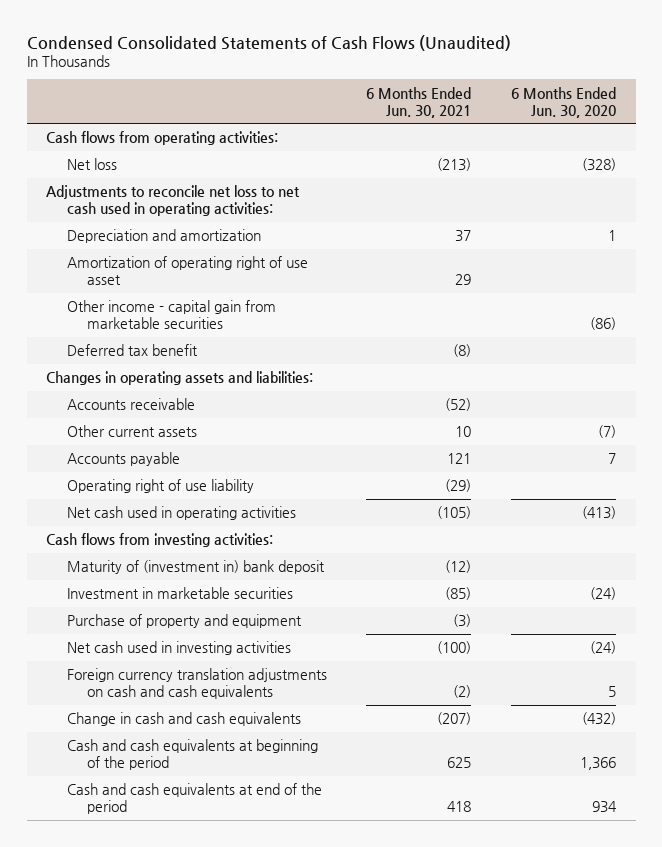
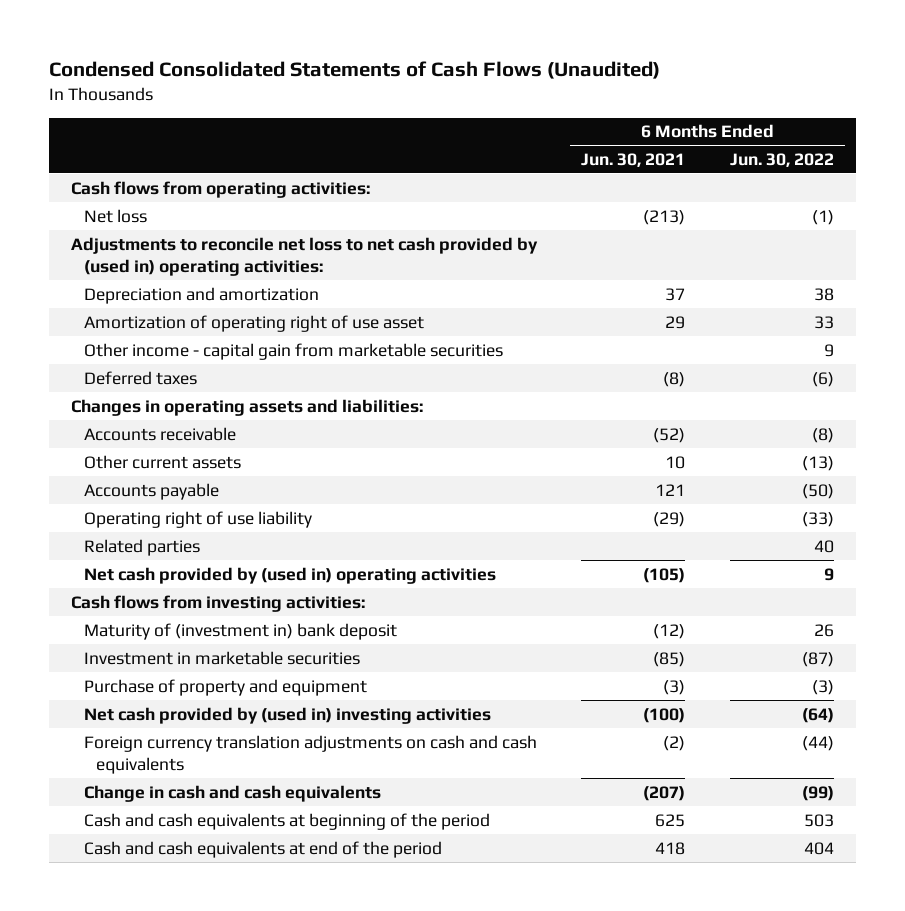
- | 6 Months Ended Jun. 30, 2021 | 6 Months Ended Jun. 30, 2020
+ | 6 Months Ended Jun. 30, 2021 | 6 Months Ended Jun. 30, 2022
- Adjustments to reconcile net loss to net cash used in operating activities:
+ Adjustments to reconcile net loss to net cash provided by (used in) operating activities:
- Deferred tax benefit | (8) |
+ Deferred taxes | (8) | (6)
- Net cash used in operating activities | (105) | (413)
+ Related parties | | 40
+ Net cash provided by (used in) operating activities | (105) | 9
- Net cash used in investing activities | (100) | (24)
+ Net cash provided by (used in) investing activities | (100) | (64)

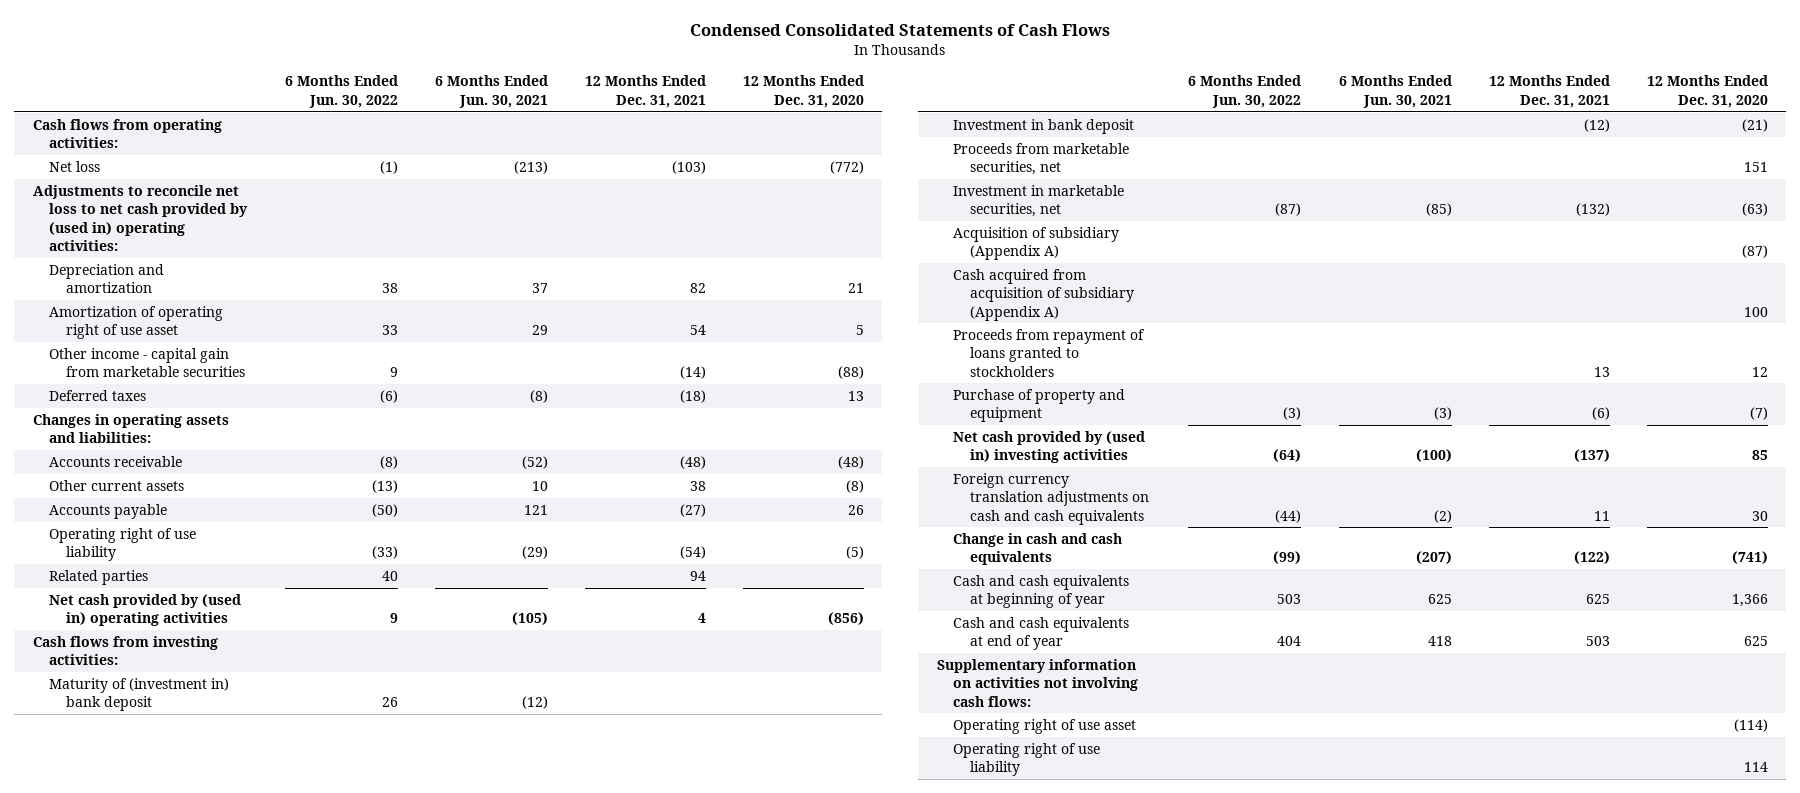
- Condensed Consolidated Statements of Cash Flows (Unaudited)
+ Condensed Consolidated Statements of Cash Flows
- | 6 Months Ended Jun. 30, 2021 | 6 Months Ended Jun. 30, 2022
+ | 6 Months Ended Jun. 30, 2022 | 6 Months Ended Jun. 30, 2021 | 12 Months Ended Dec. 31, 2021 | 12 Months Ended Dec. 31, 2020
- Investment in marketable securities | (85) | (87)
+ Investment in bank deposit | | | (12) | (21)
+ Proceeds from marketable securities, net | | | | 151
+ Investment in marketable securities, net | (87) | (85) | (132) | (63)
+ Acquisition of subsidiary (Appendix A) | | | | (87)
+ Cash acquired from acquisition of subsidiary (Appendix A) | | | | 100
+ Proceeds from repayment of loans granted to stockholders | | | 13 | 12
- Cash and cash equivalents at beginning of the period | 625 | 503
- Cash and cash equivalents at end of the period | 418 | 404
+ Cash and cash equivalents at beginning of year | 503 | 625 | 625 | 1,366
+ Cash and cash equivalents at end of year | 404 | 418 | 503 | 625
+ Supplementary information on activities not involving cash flows:
+ Operating right of use asset | | | | (114)
+ Operating right of use liability | | | | 114

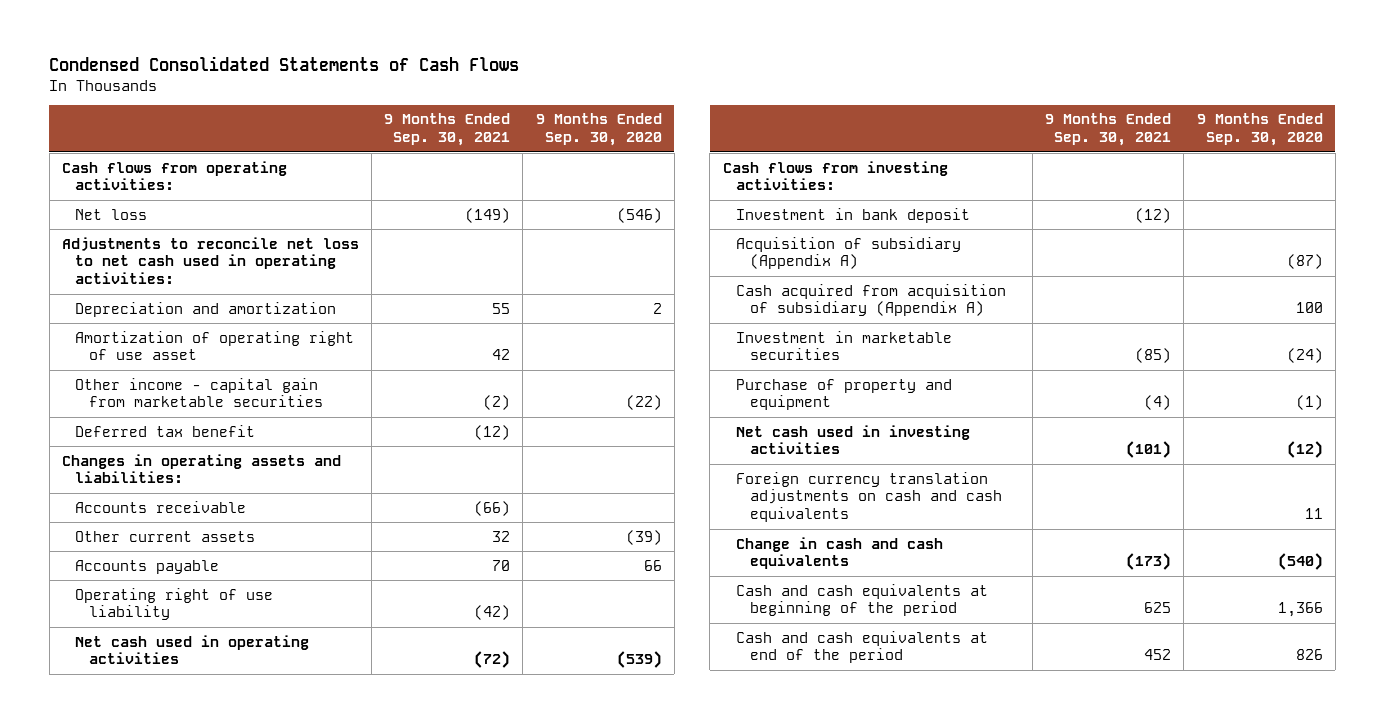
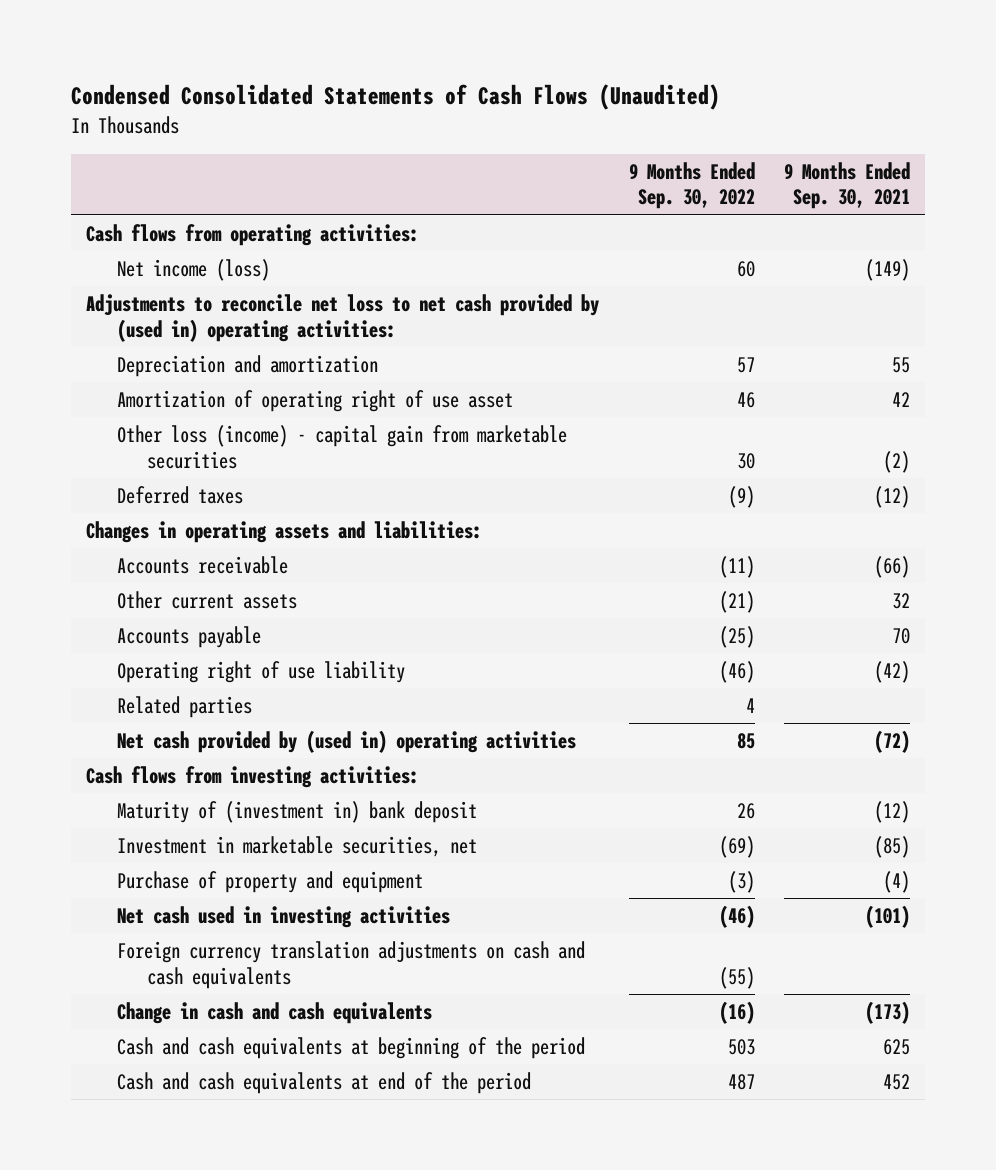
- Condensed Consolidated Statements of Cash Flows
+ Condensed Consolidated Statements of Cash Flows (Unaudited)
- | 9 Months Ended Sep. 30, 2021 | 9 Months Ended Sep. 30, 2020
+ | 9 Months Ended Sep. 30, 2022 | 9 Months Ended Sep. 30, 2021
- Net loss | (149) | (546)
- Adjustments to reconcile net loss to net cash used in operating activities:
+ Net income (loss) | 60 | (149)
+ Adjustments to reconcile net loss to net cash provided by (used in) operating activities:
- Other income - capital gain from marketable securities | (2) | (22)
- Deferred tax benefit | (12) |
+ Other loss (income) - capital gain from marketable securities | 30 | (2)
+ Deferred taxes | (9) | (12)
- Net cash used in operating activities | (72) | (539)
+ Related parties | 4 |
+ Net cash provided by (used in) operating activities | 85 | (72)
- Investment in bank deposit | (12) |
- Acquisition of subsidiary (Appendix A) | | (87)
- Cash acquired from acquisition of subsidiary (Appendix A) | | 100
- Investment in marketable securities | (85) | (24)
+ Maturity of (investment in) bank deposit | 26 | (12)
+ Investment in marketable securities, net | (69) | (85)

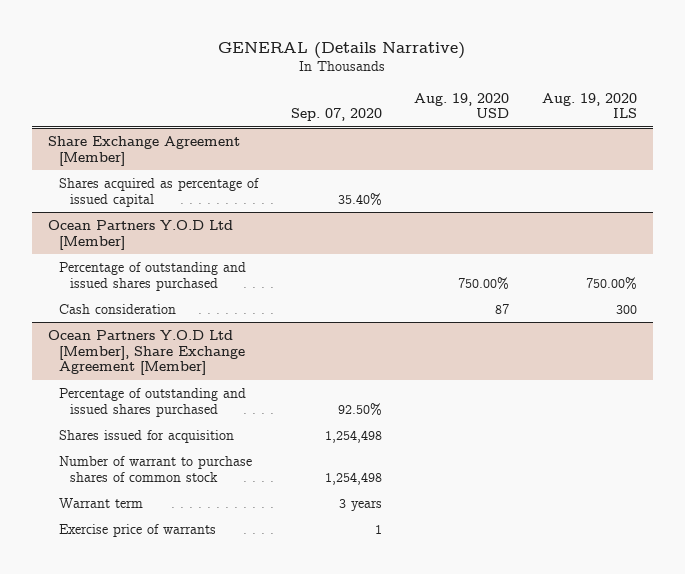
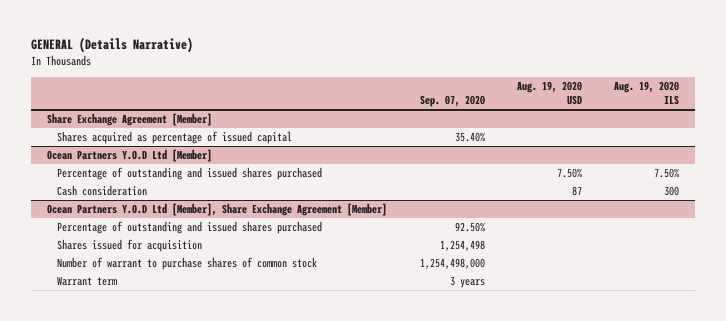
@ Ocean Partners Y.O.D Ltd [Member]
- Percentage of outstanding and issued shares purchased | | 750.00% | 750.00%
+ Percentage of outstanding and issued shares purchased | | 7.50% | 7.50%
@ Ocean Partners Y.O.D Ltd [Member], Share Exchange Agreement [Member]
- Number of warrant to purchase shares of common stock | 1,254,498 | |
+ Number of warrant to purchase shares of common stock | 1,254,498,000 | |
- Exercise price of warrants | 1 | |

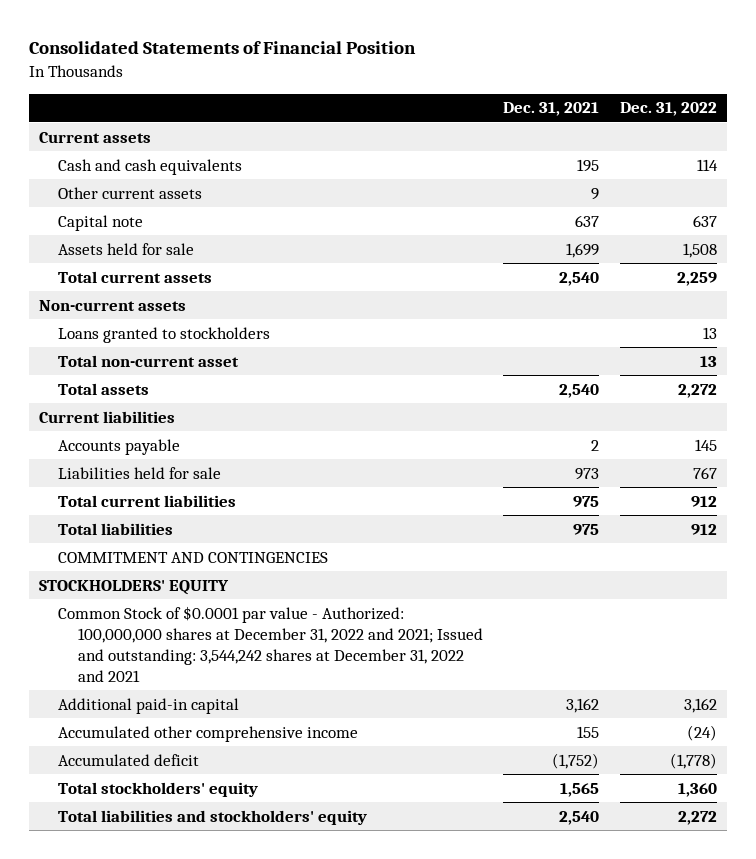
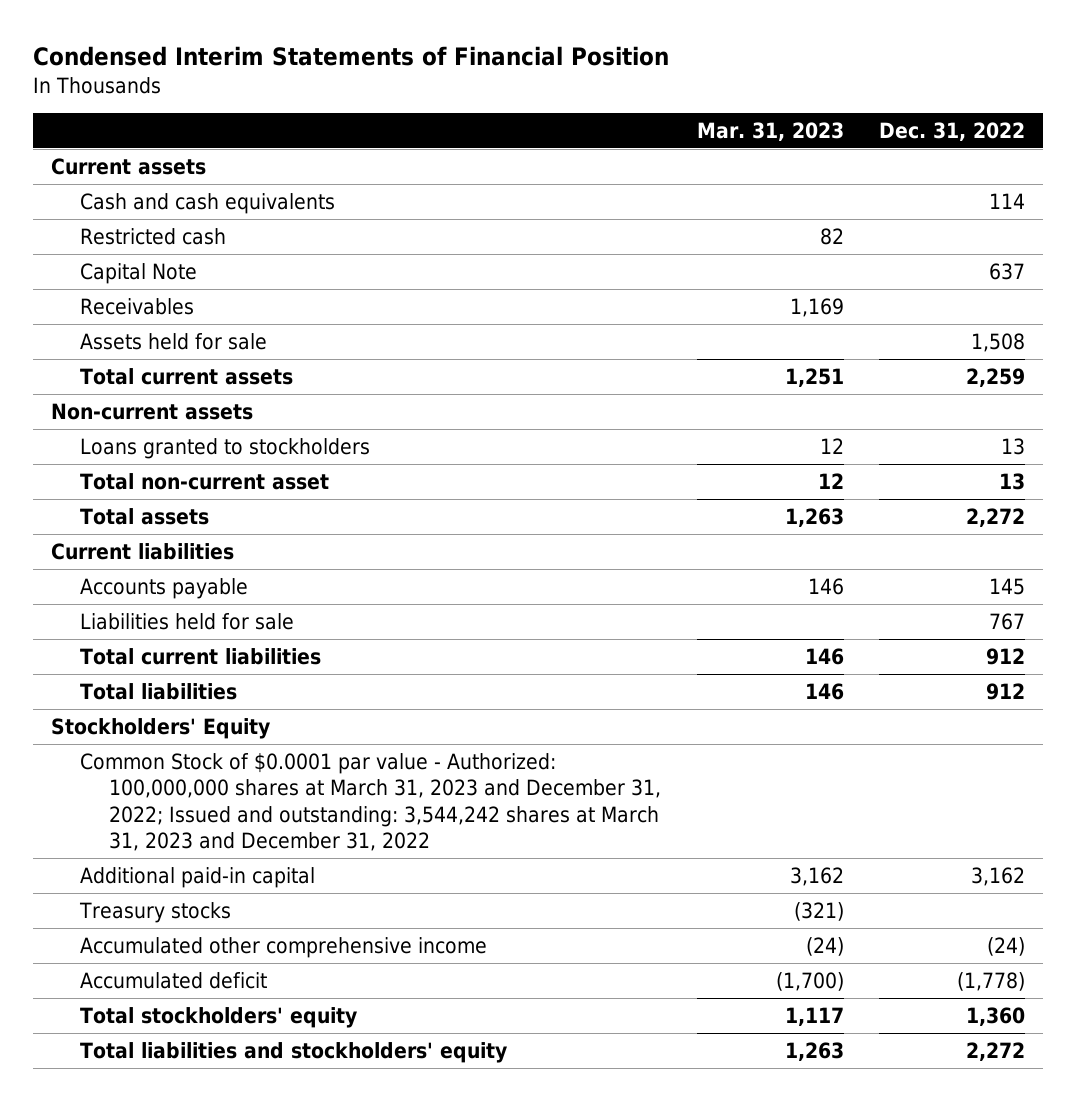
- Consolidated Statements of Financial Position
+ Condensed Interim Statements of Financial Position
- | Dec. 31, 2021 | Dec. 31, 2022
+ | Mar. 31, 2023 | Dec. 31, 2022
- Other current assets | 9 |
- Capital note | 637 | 637
+ Restricted cash | 82 |
+ Capital Note | | 637
+ Receivables | 1,169 |
- COMMITMENT AND CONTINGENCIES
- STOCKHOLDERS' EQUITY
- Common Stock of $0.0001 par value - Authorized: 100,000,000 shares at December 31, 2022 and 2021; Issued and outstanding: 3,544,242 shares at December 31, 2022 and 2021
+ Stockholders' Equity
+ Common Stock of $0.0001 par value - Authorized: 100,000,000 shares at March 31, 2023 and December 31, 2022; Issued and outstanding: 3,544,242 shares at March 31, 2023 and December 31, 2022
+ Treasury stocks | (321) |

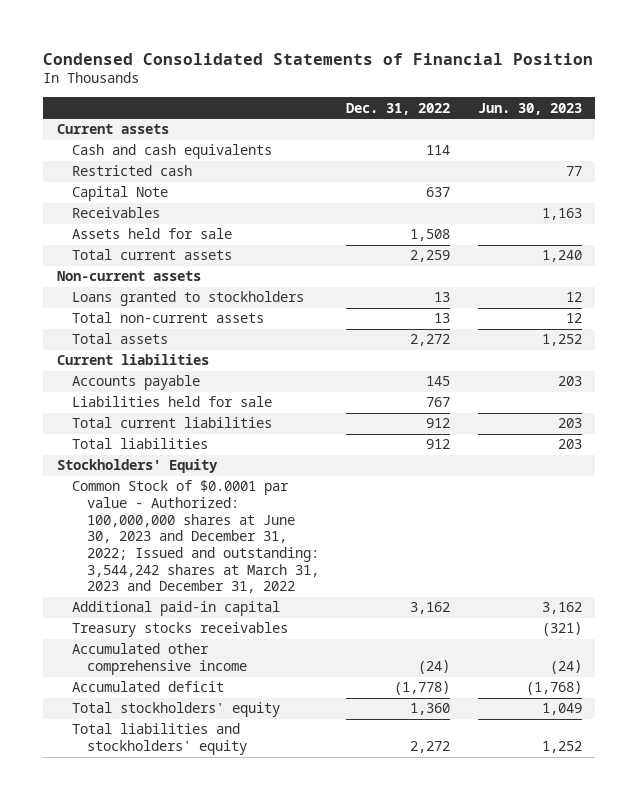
- Condensed Interim Statements of Financial Position
+ Condensed Consolidated Statements of Financial Position
- | Mar. 31, 2023 | Dec. 31, 2022
+ | Dec. 31, 2022 | Jun. 30, 2023
- Total non-current asset | 12 | 13
+ Total non-current assets | 13 | 12
- Common Stock of $0.0001 par value - Authorized: 100,000,000 shares at March 31, 2023 and December 31, 2022; Issued and outstanding: 3,544,242 shares at March 31, 2023 and December 31, 2022
+ Common Stock of $0.0001 par value - Authorized: 100,000,000 shares at June 30, 2023 and December 31, 2022; Issued and outstanding: 3,544,242 shares at March 31, 2023 and December 31, 2022
- Treasury stocks | (321) |
+ Treasury stocks receivables | | (321)

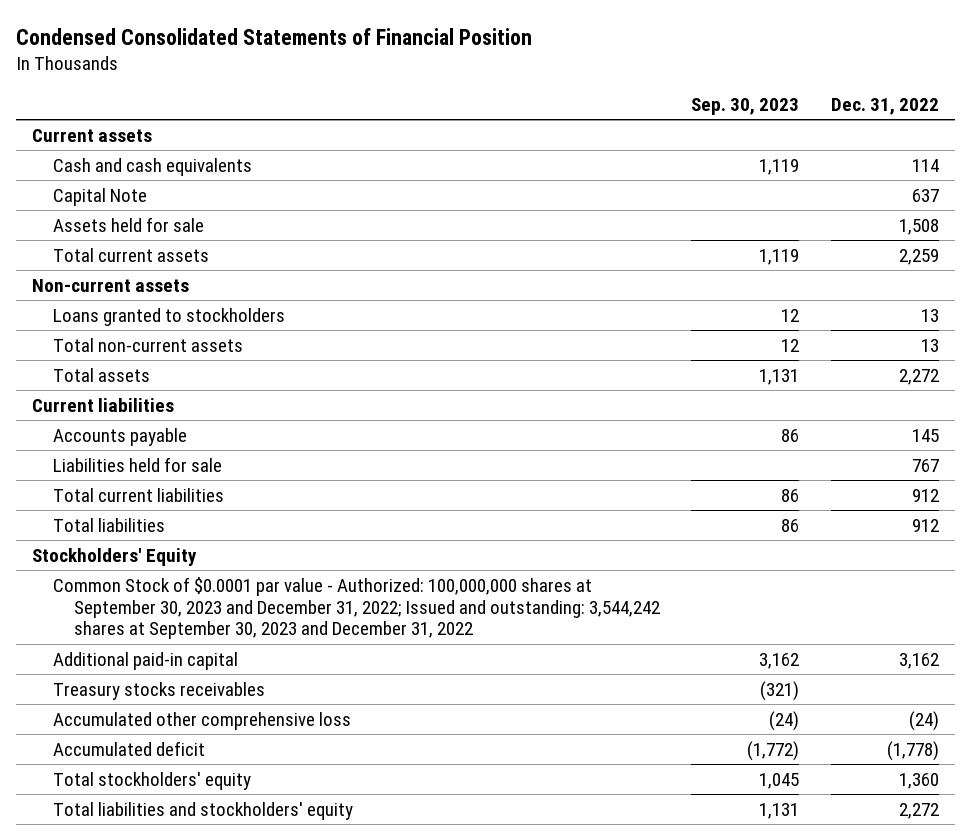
- | Dec. 31, 2022 | Jun. 30, 2023
+ | Sep. 30, 2023 | Dec. 31, 2022
- Restricted cash | | 77
- Receivables | | 1,163
- Common Stock of $0.0001 par value - Authorized: 100,000,000 shares at June 30, 2023 and December 31, 2022; Issued and outstanding: 3,544,242 shares at March 31, 2023 and December 31, 2022
+ Common Stock of $0.0001 par value - Authorized: 100,000,000 shares at September 30, 2023 and December 31, 2022; Issued and outstanding: 3,544,242 shares at September 30, 2023 and December 31, 2022
- Accumulated other comprehensive income | (24) | (24)
+ Accumulated other comprehensive loss | (24) | (24)

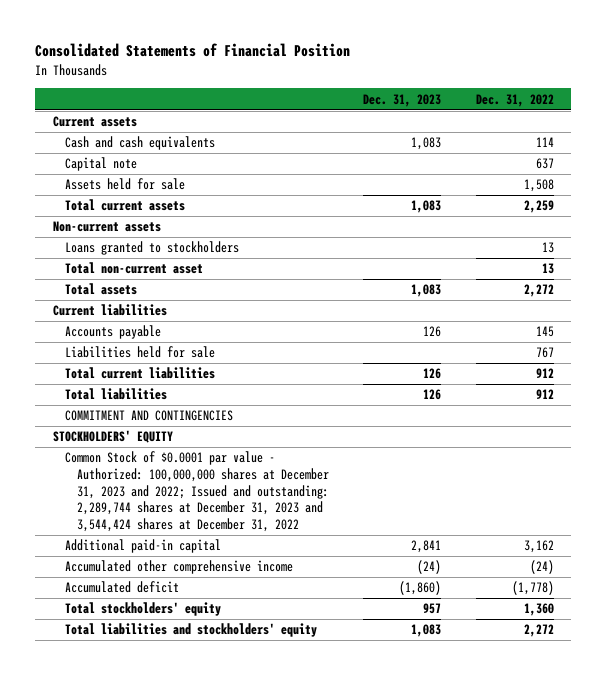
- Condensed Consolidated Statements of Financial Position
+ Consolidated Statements of Financial Position
- | Sep. 30, 2023 | Dec. 31, 2022
+ | Dec. 31, 2023 | Dec. 31, 2022
- Capital Note | | 637
+ Capital note | | 637
- Total non-current assets | 12 | 13
+ Total non-current asset | | 13
- Stockholders' Equity
- Common Stock of $0.0001 par value - Authorized: 100,000,000 shares at September 30, 2023 and December 31, 2022; Issued and outstanding: 3,544,242 shares at September 30, 2023 and December 31, 2022
+ COMMITMENT AND CONTINGENCIES
+ STOCKHOLDERS' EQUITY
+ Common Stock of $0.0001 par value - Authorized: 100,000,000 shares at December 31, 2023 and 2022; Issued and outstanding: 2,289,744 shares at December 31, 2023 and 3,544,424 shares at December 31, 2022
- Treasury stocks receivables | (321) |
- Accumulated other comprehensive loss | (24) | (24)
+ Accumulated other comprehensive income | (24) | (24)

